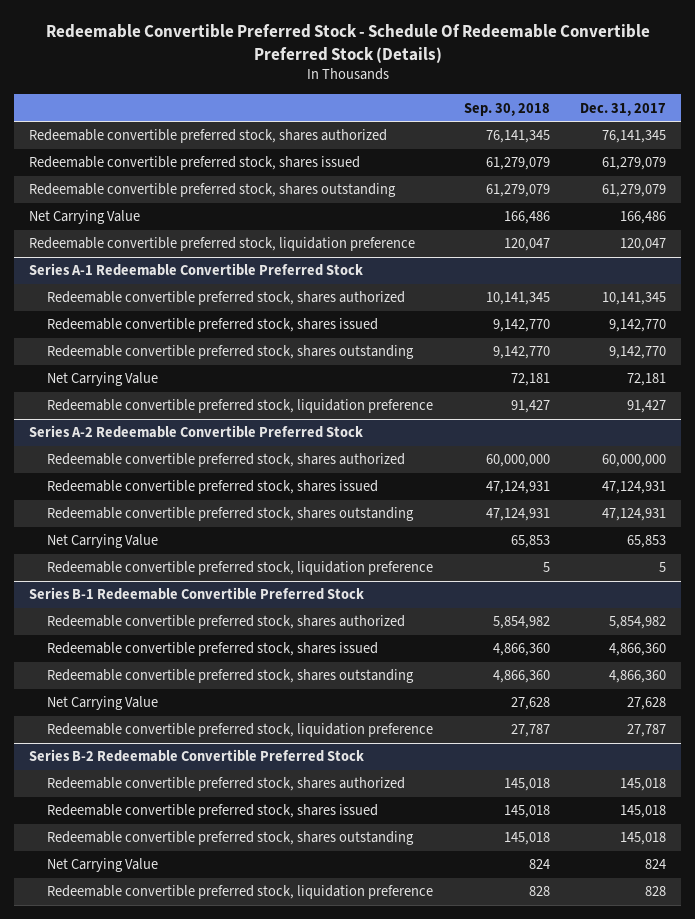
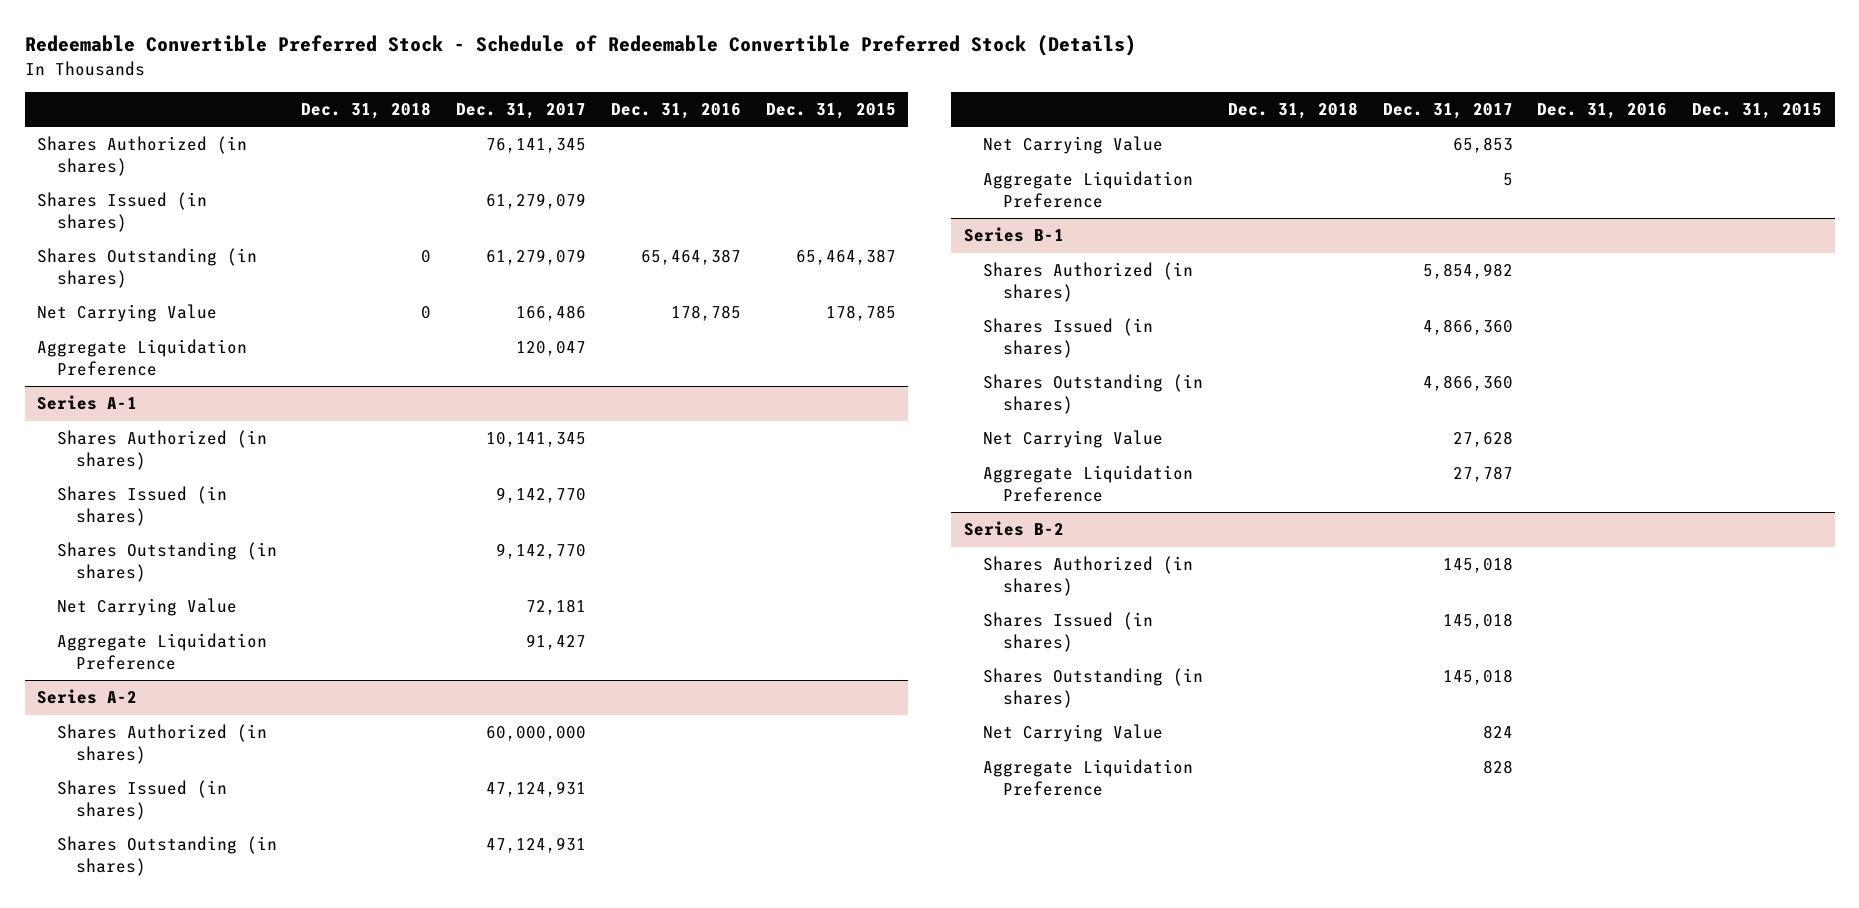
- Redeemable Convertible Preferred Stock - Schedule Of Redeemable Convertible Preferred Stock (Details)
+ Redeemable Convertible Preferred Stock - Schedule of Redeemable Convertible Preferred Stock (Details)
- | Sep. 30, 2018 | Dec. 31, 2017
+ | Dec. 31, 2018 | Dec. 31, 2017 | Dec. 31, 2016 | Dec. 31, 2015
- Redeemable convertible preferred stock, shares authorized | 76,141,345 | 76,141,345
- Redeemable convertible preferred stock, shares issued | 61,279,079 | 61,279,079
- Redeemable convertible preferred stock, shares outstanding | 61,279,079 | 61,279,079
+ Shares Authorized (in shares) | | 76,141,345 | |
+ Shares Issued (in shares) | | 61,279,079 | |
+ Shares Outstanding (in shares) | 0 | 61,279,079 | 65,464,387 | 65,464,387
- Redeemable convertible preferred stock, liquidation preference | 120,047 | 120,047
- Series A-1 Redeemable Convertible Preferred Stock
- Redeemable convertible preferred stock, shares authorized | 10,141,345 | 10,141,345
- Redeemable convertible preferred stock, shares issued | 9,142,770 | 9,142,770
- Redeemable convertible preferred stock, shares outstanding | 9,142,770 | 9,142,770
+ Aggregate Liquidation Preference | | 120,047 | |
+ Series A-1
+ Shares Authorized (in shares) | | 10,141,345 | |
+ Shares Issued (in shares) | | 9,142,770 | |
+ Shares Outstanding (in shares) | | 9,142,770 | |
- Redeemable convertible preferred stock, liquidation preference | 91,427 | 91,427
- Series A-2 Redeemable Convertible Preferred Stock
- Redeemable convertible preferred stock, shares authorized | 60,000,000 | 60,000,000
- Redeemable convertible preferred stock, shares issued | 47,124,931 | 47,124,931
- Redeemable convertible preferred stock, shares outstanding | 47,124,931 | 47,124,931
+ Aggregate Liquidation Preference | | 91,427 | |
+ Series A-2
+ Shares Authorized (in shares) | | 60,000,000 | |
+ Shares Issued (in shares) | | 47,124,931 | |
+ Shares Outstanding (in shares) | | 47,124,931 | |
- Redeemable convertible preferred stock, liquidation preference | 5 | 5
- Series B-1 Redeemable Convertible Preferred Stock
- Redeemable convertible preferred stock, shares authorized | 5,854,982 | 5,854,982
- Redeemable convertible preferred stock, shares issued | 4,866,360 | 4,866,360
- Redeemable convertible preferred stock, shares outstanding | 4,866,360 | 4,866,360
+ Aggregate Liquidation Preference | | 5 | |
+ Series B-1
+ Shares Authorized (in shares) | | 5,854,982 | |
+ Shares Issued (in shares) | | 4,866,360 | |
+ Shares Outstanding (in shares) | | 4,866,360 | |
- Redeemable convertible preferred stock, liquidation preference | 27,787 | 27,787
- Series B-2 Redeemable Convertible Preferred Stock
- Redeemable convertible preferred stock, shares authorized | 145,018 | 145,018
- Redeemable convertible preferred stock, shares issued | 145,018 | 145,018
- Redeemable convertible preferred stock, shares outstanding | 145,018 | 145,018
+ Aggregate Liquidation Preference | | 27,787 | |
+ Series B-2
+ Shares Authorized (in shares) | | 145,018 | |
+ Shares Issued (in shares) | | 145,018 | |
+ Shares Outstanding (in shares) | | 145,018 | |
- Redeemable convertible preferred stock, liquidation preference | 828 | 828
+ Aggregate Liquidation Preference | | 828 | |

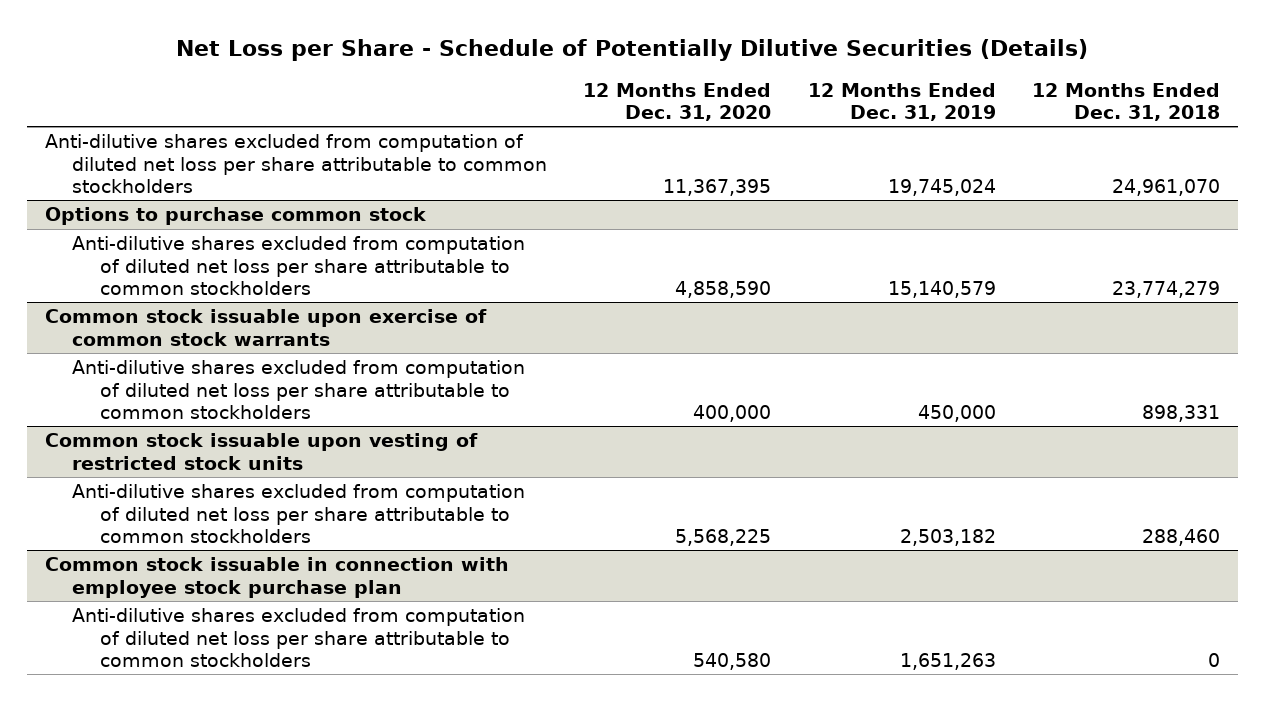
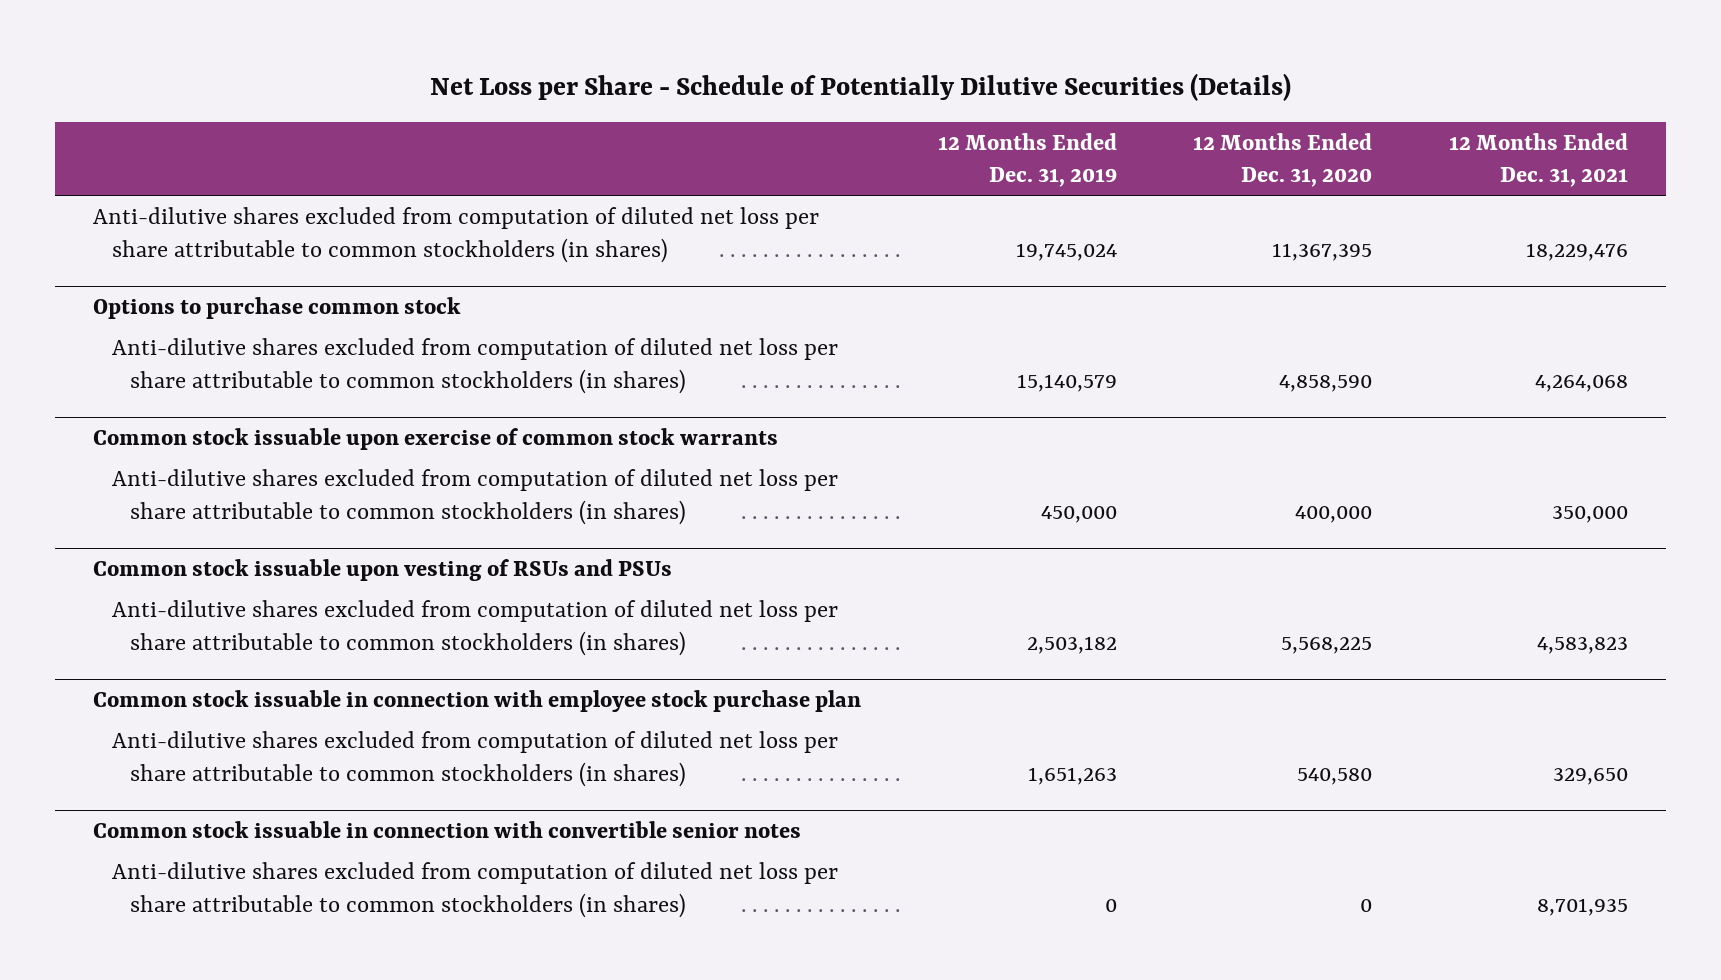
- | 12 Months Ended Dec. 31, 2020 | 12 Months Ended Dec. 31, 2019 | 12 Months Ended Dec. 31, 2018
+ | 12 Months Ended Dec. 31, 2019 | 12 Months Ended Dec. 31, 2020 | 12 Months Ended Dec. 31, 2021
- Anti-dilutive shares excluded from computation of diluted net loss per share attributable to common stockholders | 11,367,395 | 19,745,024 | 24,961,070
+ Anti-dilutive shares excluded from computation of diluted net loss per share attributable to common stockholders (in shares) | 19,745,024 | 11,367,395 | 18,229,476
@ Options to purchase common stock
- Anti-dilutive shares excluded from computation of diluted net loss per share attributable to common stockholders | 4,858,590 | 15,140,579 | 23,774,279
+ Anti-dilutive shares excluded from computation of diluted net loss per share attributable to common stockholders (in shares) | 15,140,579 | 4,858,590 | 4,264,068
@ Common stock issuable upon exercise of common stock warrants
- Anti-dilutive shares excluded from computation of diluted net loss per share attributable to common stockholders | 400,000 | 450,000 | 898,331
- Common stock issuable upon vesting of restricted stock units
- Anti-dilutive shares excluded from computation of diluted net loss per share attributable to common stockholders | 5,568,225 | 2,503,182 | 288,460
@ Common stock issuable upon exercise of common stock warrants
+ Anti-dilutive shares excluded from computation of diluted net loss per share attributable to common stockholders (in shares) | 450,000 | 400,000 | 350,000
+ Common stock issuable upon vesting of RSUs and PSUs
+ Anti-dilutive shares excluded from computation of diluted net loss per share attributable to common stockholders (in shares) | 2,503,182 | 5,568,225 | 4,583,823
@ Common stock issuable in connection with employee stock purchase plan
- Anti-dilutive shares excluded from computation of diluted net loss per share attributable to common stockholders | 540,580 | 1,651,263 | 0
+ Anti-dilutive shares excluded from computation of diluted net loss per share attributable to common stockholders (in shares) | 1,651,263 | 540,580 | 329,650
+ Common stock issuable in connection with convertible senior notes
+ Anti-dilutive shares excluded from computation of diluted net loss per share attributable to common stockholders (in shares) | 0 | 0 | 8,701,935

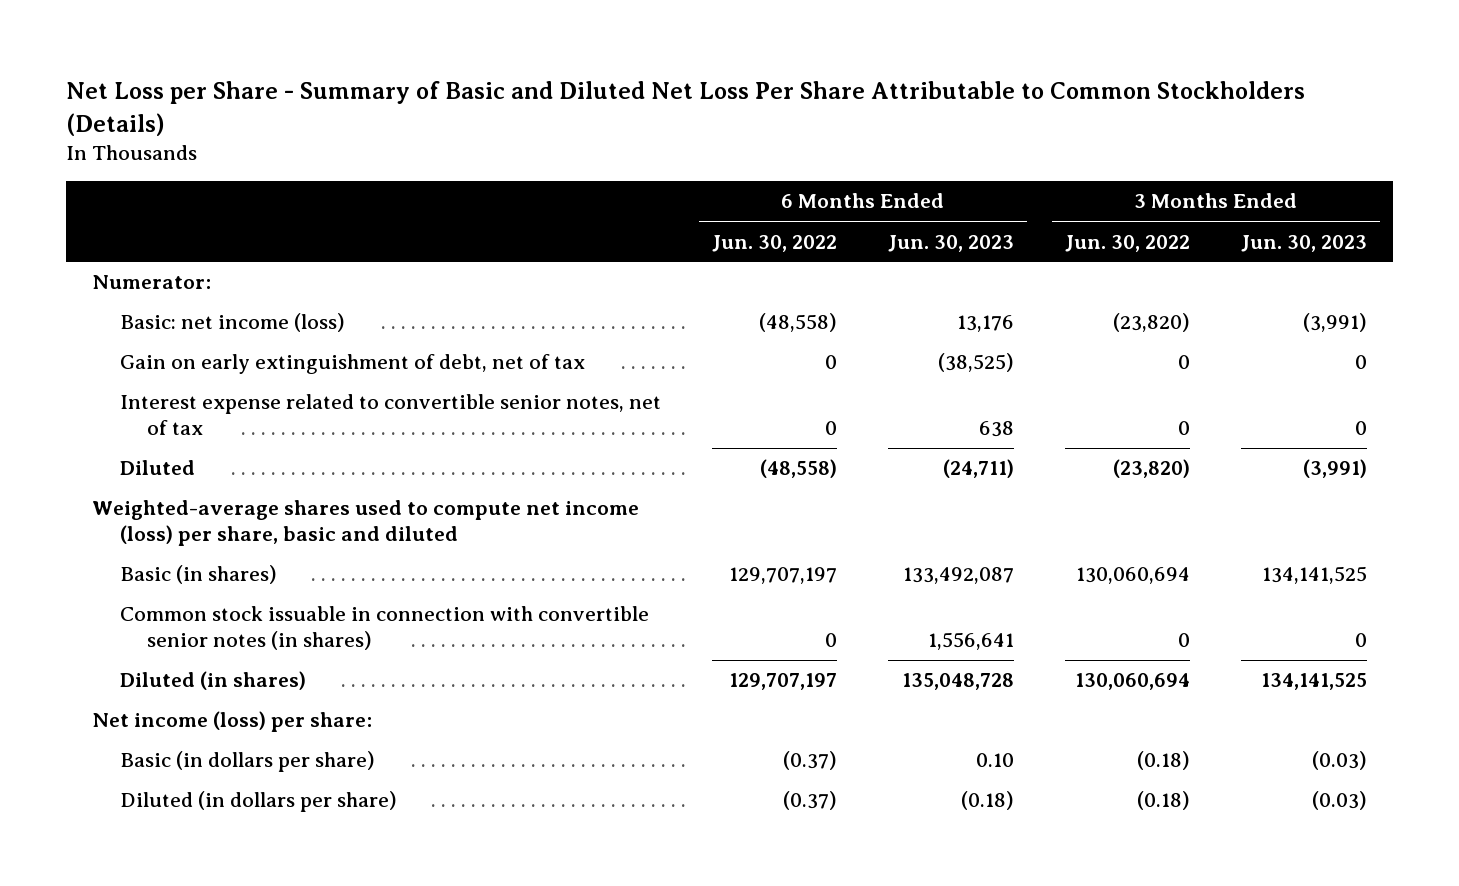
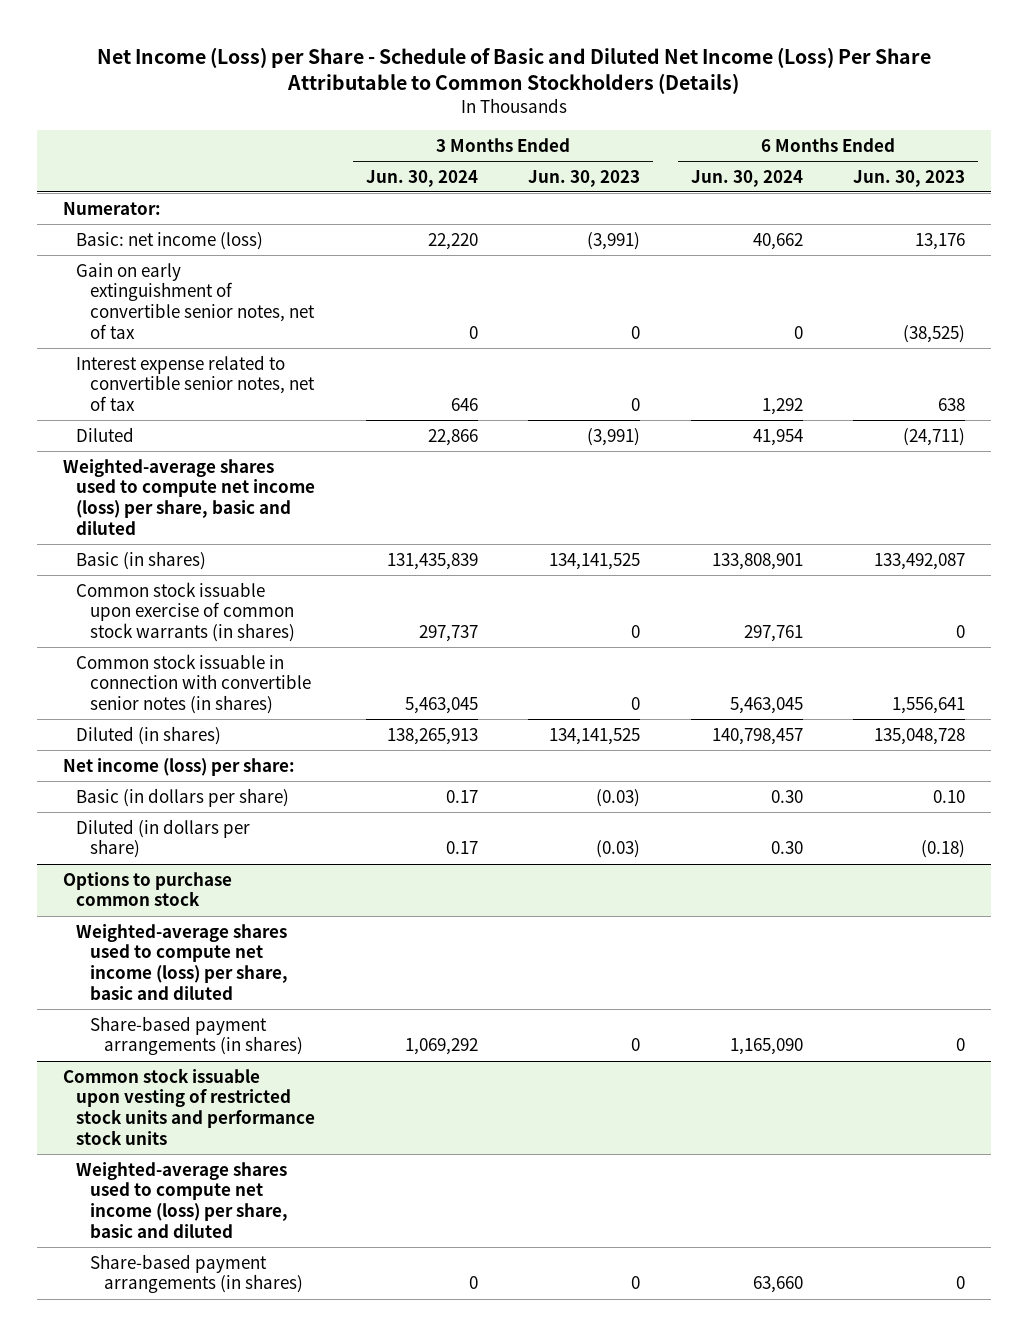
- Net Loss per Share - Summary of Basic and Diluted Net Loss Per Share Attributable to Common Stockholders (Details)
+ Net Income (Loss) per Share - Schedule of Basic and Diluted Net Income (Loss) Per Share Attributable to Common Stockholders (Details)
- | 6 Months Ended Jun. 30, 2022 | 6 Months Ended Jun. 30, 2023 | 3 Months Ended Jun. 30, 2022 | 3 Months Ended Jun. 30, 2023
+ | 3 Months Ended Jun. 30, 2024 | 3 Months Ended Jun. 30, 2023 | 6 Months Ended Jun. 30, 2024 | 6 Months Ended Jun. 30, 2023
- Gain on early extinguishment of debt, net of tax | 0 | (38,525) | 0 | 0
+ Gain on early extinguishment of convertible senior notes, net of tax | 0 | 0 | 0 | (38,525)
+ Common stock issuable upon exercise of common stock warrants (in shares) | 297,737 | 0 | 297,761 | 0
+ Options to purchase common stock
+ Weighted-average shares used to compute net income (loss) per share, basic and diluted
+ Share-based payment arrangements (in shares) | 1,069,292 | 0 | 1,165,090 | 0
+ Common stock issuable upon vesting of restricted stock units and performance stock units
+ Weighted-average shares used to compute net income (loss) per share, basic and diluted
+ Share-based payment arrangements (in shares) | 0 | 0 | 63,660 | 0

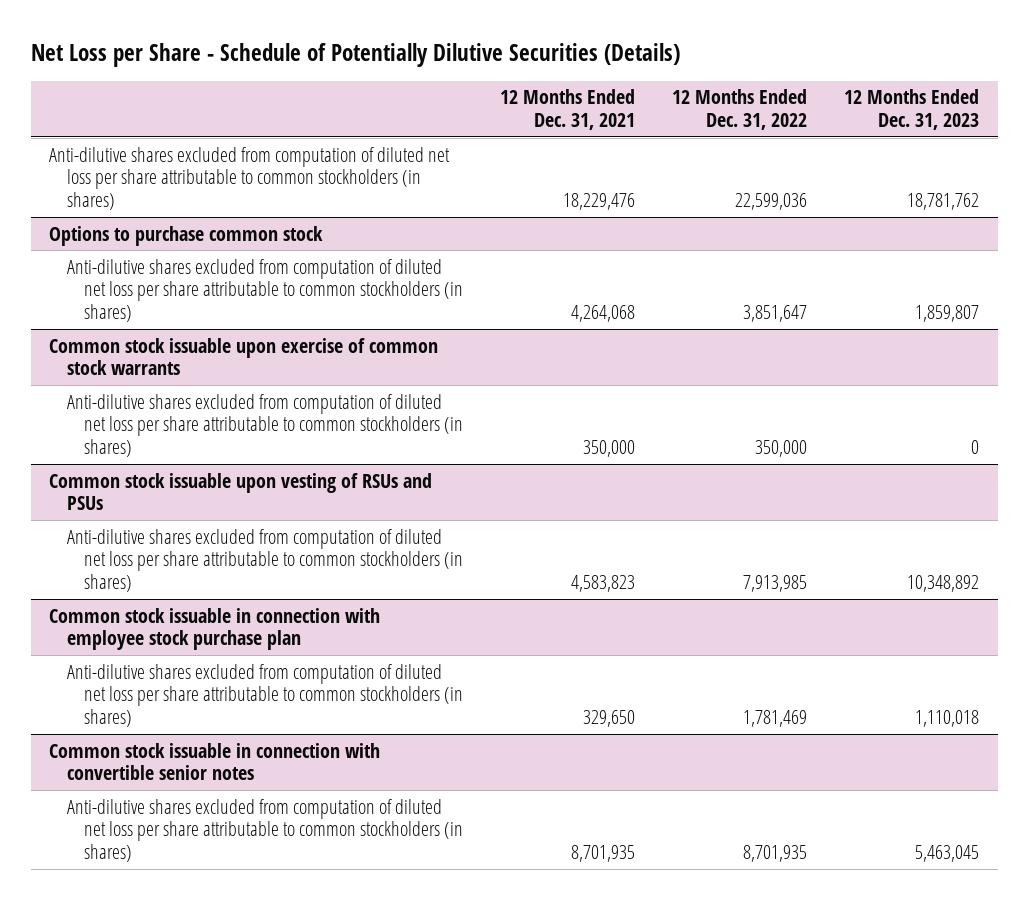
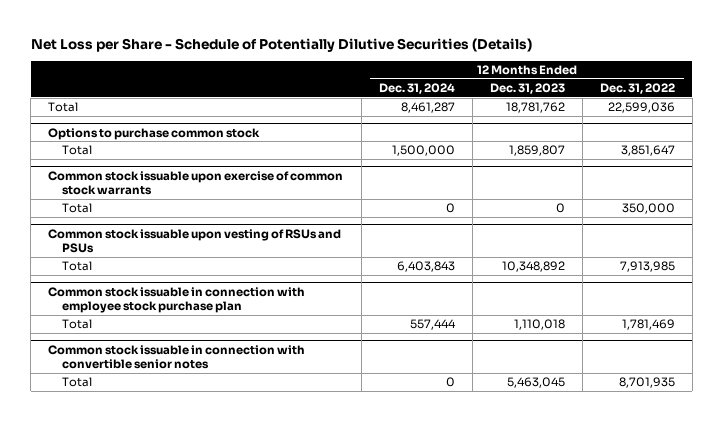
- | 12 Months Ended Dec. 31, 2021 | 12 Months Ended Dec. 31, 2022 | 12 Months Ended Dec. 31, 2023
+ | 12 Months Ended Dec. 31, 2024 | 12 Months Ended Dec. 31, 2023 | 12 Months Ended Dec. 31, 2022
- Anti-dilutive shares excluded from computation of diluted net loss per share attributable to common stockholders (in shares) | 18,229,476 | 22,599,036 | 18,781,762
+ Total | 8,461,287 | 18,781,762 | 22,599,036
@ Options to purchase common stock
- Anti-dilutive shares excluded from computation of diluted net loss per share attributable to common stockholders (in shares) | 4,264,068 | 3,851,647 | 1,859,807
+ Total | 1,500,000 | 1,859,807 | 3,851,647
@ Common stock issuable upon exercise of common stock warrants
- Anti-dilutive shares excluded from computation of diluted net loss per share attributable to common stockholders (in shares) | 350,000 | 350,000 | 0
+ Total | 0 | 0 | 350,000
@ Common stock issuable upon vesting of RSUs and PSUs
- Anti-dilutive shares excluded from computation of diluted net loss per share attributable to common stockholders (in shares) | 4,583,823 | 7,913,985 | 10,348,892
+ Total | 6,403,843 | 10,348,892 | 7,913,985
@ Common stock issuable in connection with employee stock purchase plan
- Anti-dilutive shares excluded from computation of diluted net loss per share attributable to common stockholders (in shares) | 329,650 | 1,781,469 | 1,110,018
+ Total | 557,444 | 1,110,018 | 1,781,469
@ Common stock issuable in connection with convertible senior notes
- Anti-dilutive shares excluded from computation of diluted net loss per share attributable to common stockholders (in shares) | 8,701,935 | 8,701,935 | 5,463,045
+ Total | 0 | 5,463,045 | 8,701,935

